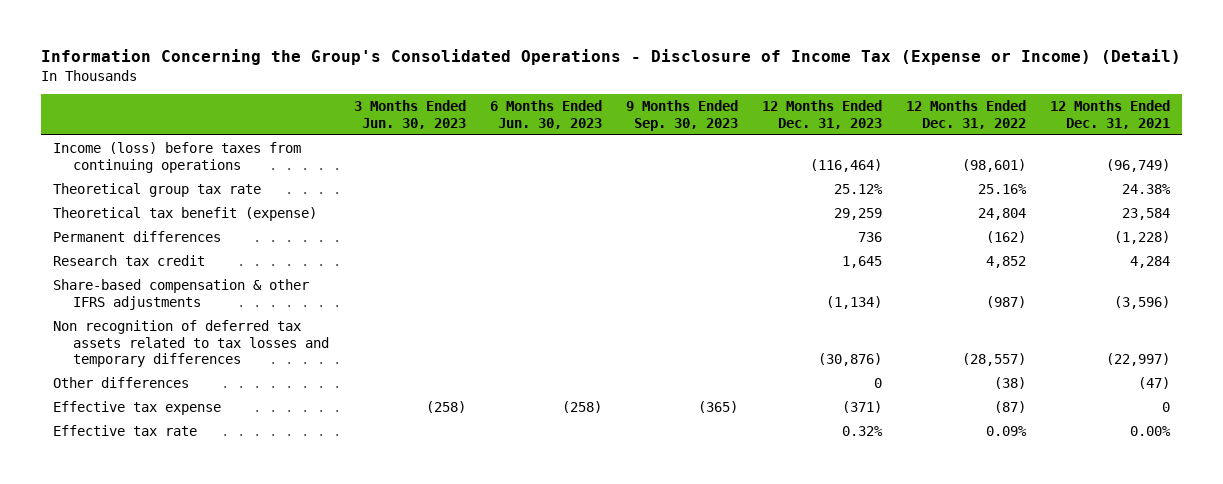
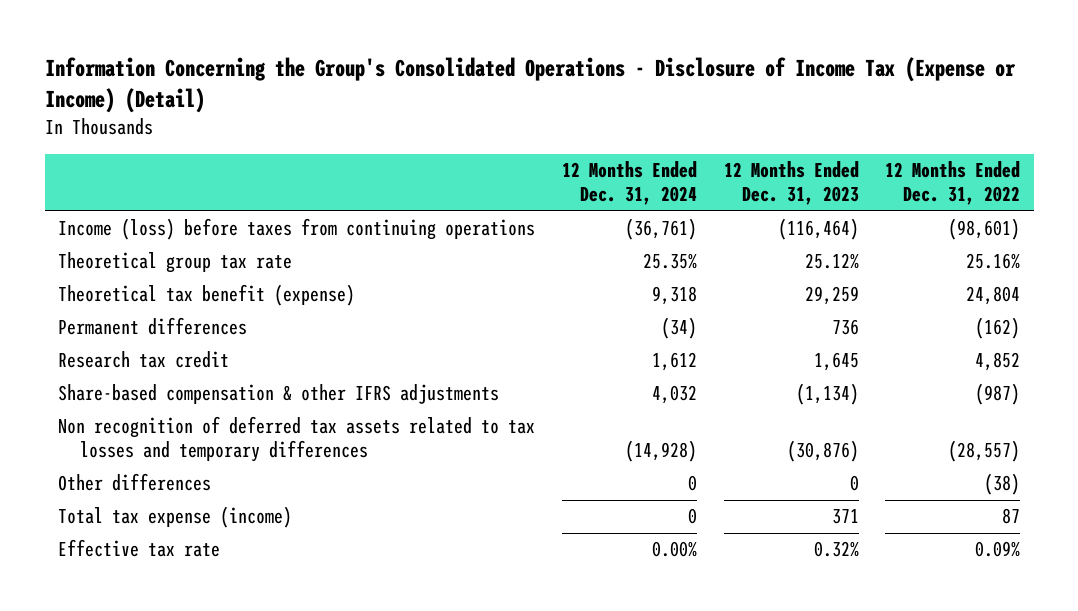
- | 3 Months Ended Jun. 30, 2023 | 6 Months Ended Jun. 30, 2023 | 9 Months Ended Sep. 30, 2023 | 12 Months Ended Dec. 31, 2023 | 12 Months Ended Dec. 31, 2022 | 12 Months Ended Dec. 31, 2021
+ | 12 Months Ended Dec. 31, 2024 | 12 Months Ended Dec. 31, 2023 | 12 Months Ended Dec. 31, 2022
- Effective tax expense | (258) | (258) | (365) | (371) | (87) | 0
+ Total tax expense (income) | 0 | 371 | 87

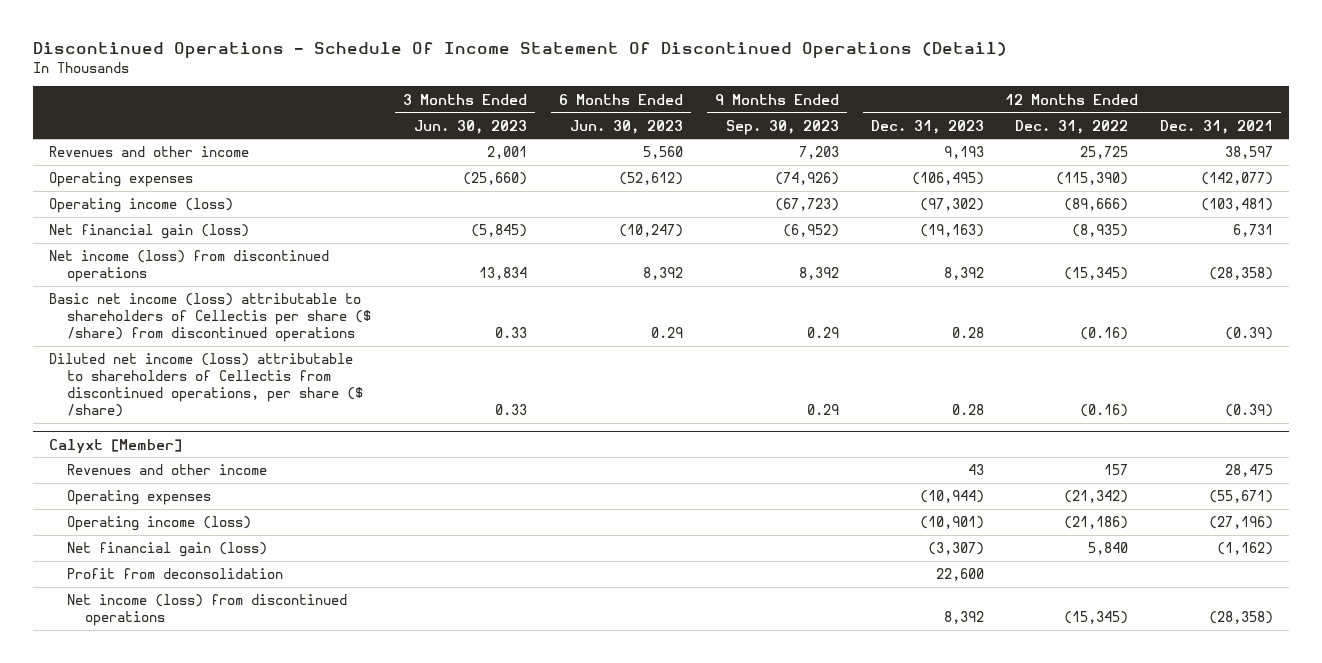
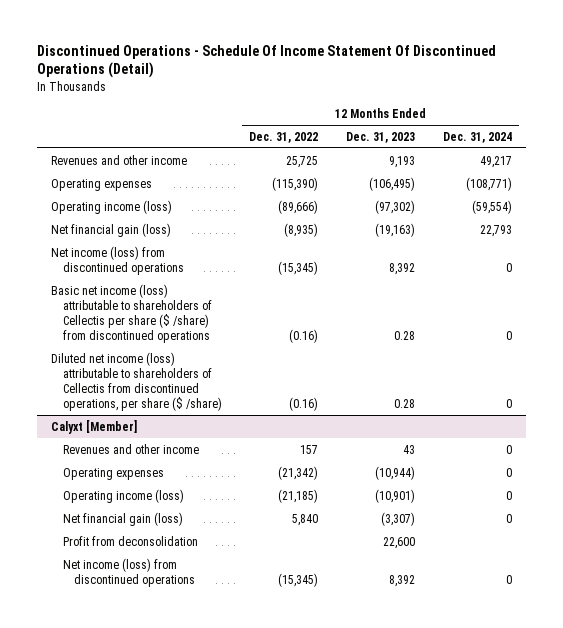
- | 3 Months Ended Jun. 30, 2023 | 6 Months Ended Jun. 30, 2023 | 9 Months Ended Sep. 30, 2023 | 12 Months Ended Dec. 31, 2023 | 12 Months Ended Dec. 31, 2022 | 12 Months Ended Dec. 31, 2021
+ | 12 Months Ended Dec. 31, 2022 | 12 Months Ended Dec. 31, 2023 | 12 Months Ended Dec. 31, 2024
@ Calyxt [Member]
- Operating income (loss) | | | | (10,901) | (21,186) | (27,196)
+ Operating income (loss) | (21,185) | (10,901) | 0

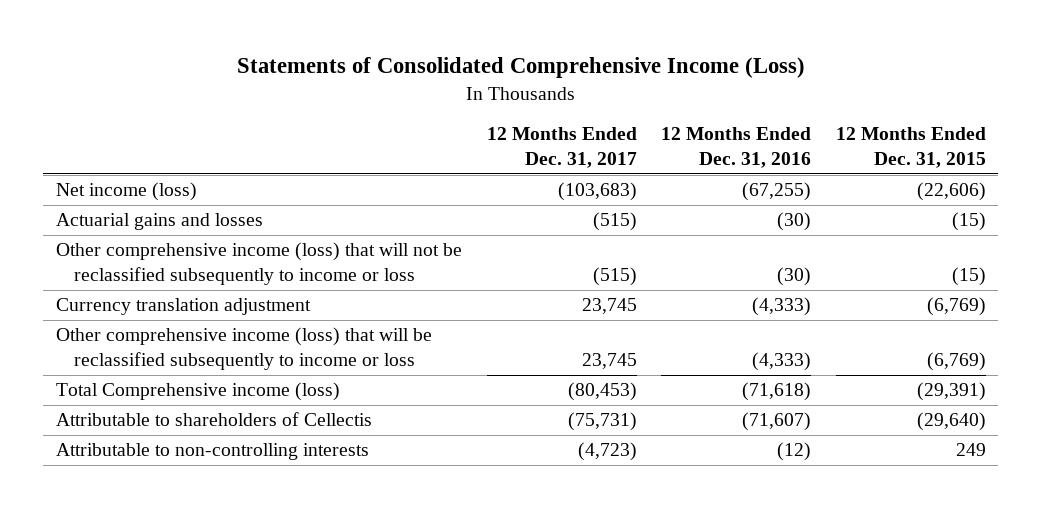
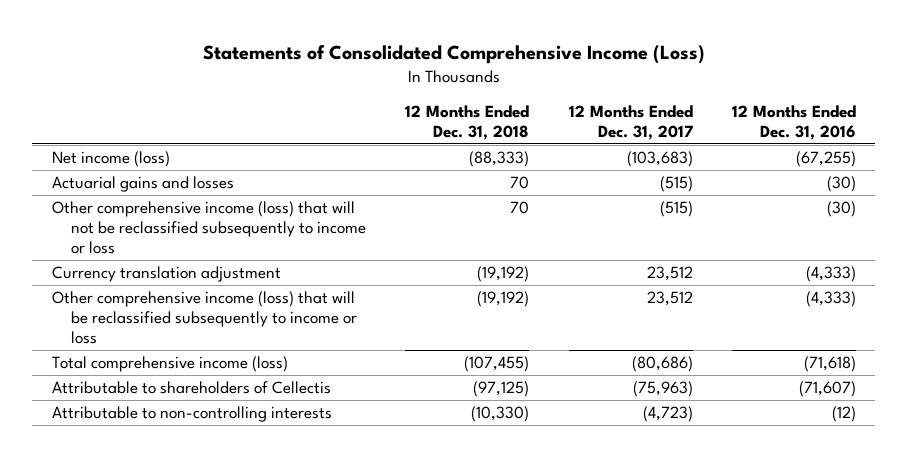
- | 12 Months Ended Dec. 31, 2017 | 12 Months Ended Dec. 31, 2016 | 12 Months Ended Dec. 31, 2015
+ | 12 Months Ended Dec. 31, 2018 | 12 Months Ended Dec. 31, 2017 | 12 Months Ended Dec. 31, 2016
- Currency translation adjustment | 23,745 | (4,333) | (6,769)
- Other comprehensive income (loss) that will be reclassified subsequently to income or loss | 23,745 | (4,333) | (6,769)
- Total Comprehensive income (loss) | (80,453) | (71,618) | (29,391)
- Attributable to shareholders of Cellectis | (75,731) | (71,607) | (29,640)
+ Currency translation adjustment | (19,192) | 23,512 | (4,333)
+ Other comprehensive income (loss) that will be reclassified subsequently to income or loss | (19,192) | 23,512 | (4,333)
+ Total comprehensive income (loss) | (107,455) | (80,686) | (71,618)
+ Attributable to shareholders of Cellectis | (97,125) | (75,963) | (71,607)

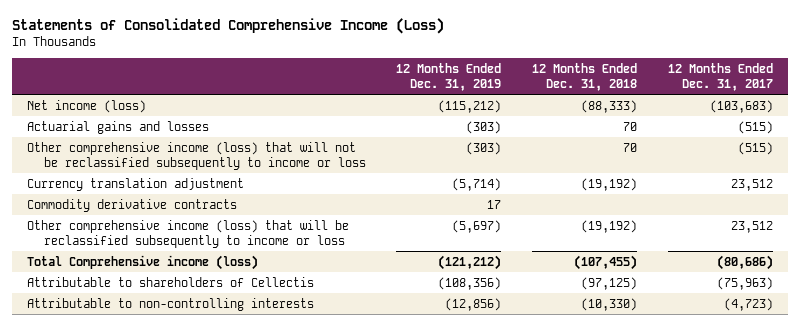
- | 12 Months Ended Dec. 31, 2018 | 12 Months Ended Dec. 31, 2017 | 12 Months Ended Dec. 31, 2016
+ | 12 Months Ended Dec. 31, 2019 | 12 Months Ended Dec. 31, 2018 | 12 Months Ended Dec. 31, 2017
+ Commodity derivative contracts | 17 | |
- Total comprehensive income (loss) | (107,455) | (80,686) | (71,618)
+ Total Comprehensive income (loss) | (121,212) | (107,455) | (80,686)

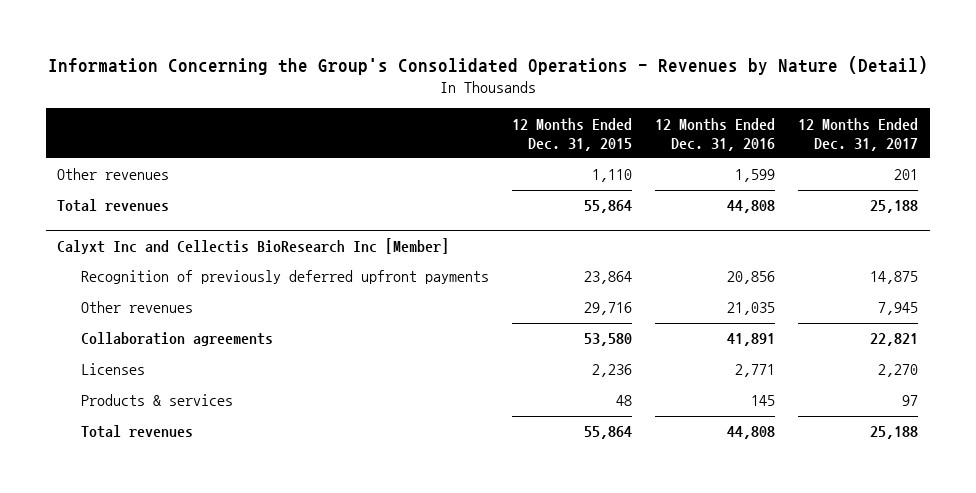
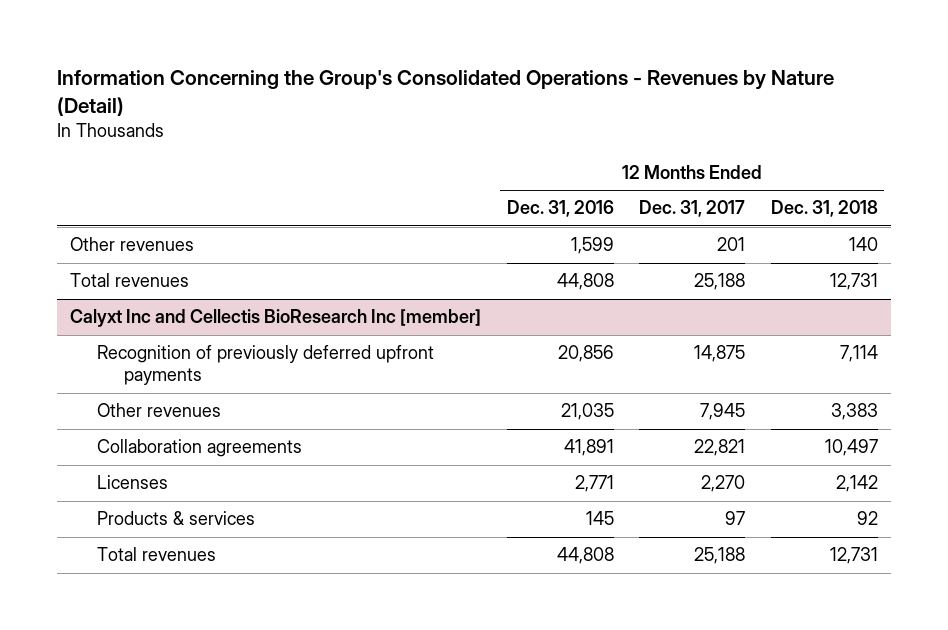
- | 12 Months Ended Dec. 31, 2015 | 12 Months Ended Dec. 31, 2016 | 12 Months Ended Dec. 31, 2017
+ | 12 Months Ended Dec. 31, 2016 | 12 Months Ended Dec. 31, 2017 | 12 Months Ended Dec. 31, 2018
- Calyxt Inc and Cellectis BioResearch Inc [Member]
+ Calyxt Inc and Cellectis BioResearch Inc [member]

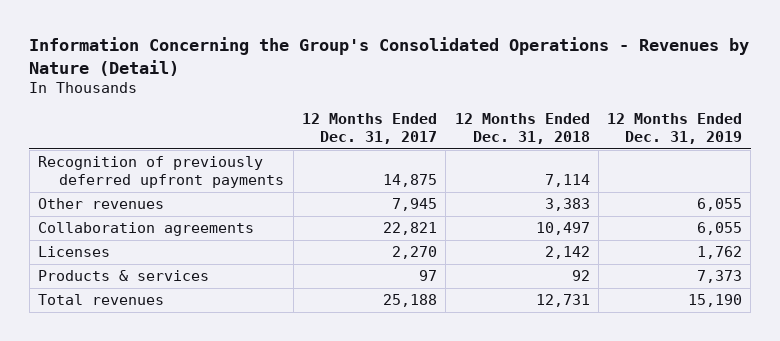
- | 12 Months Ended Dec. 31, 2016 | 12 Months Ended Dec. 31, 2017 | 12 Months Ended Dec. 31, 2018
+ | 12 Months Ended Dec. 31, 2017 | 12 Months Ended Dec. 31, 2018 | 12 Months Ended Dec. 31, 2019
- Other revenues | 1,599 | 201 | 140
- Total revenues | 44,808 | 25,188 | 12,731
- Calyxt Inc and Cellectis BioResearch Inc [member]

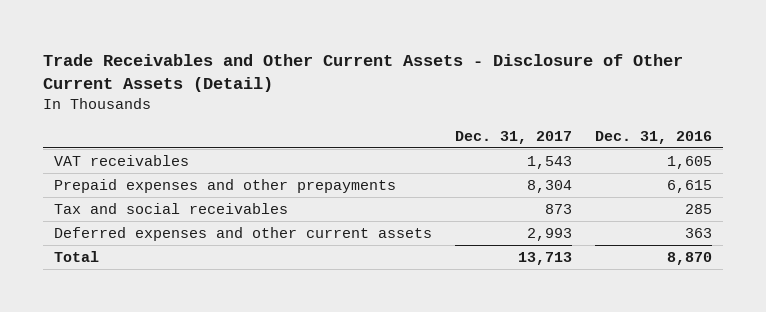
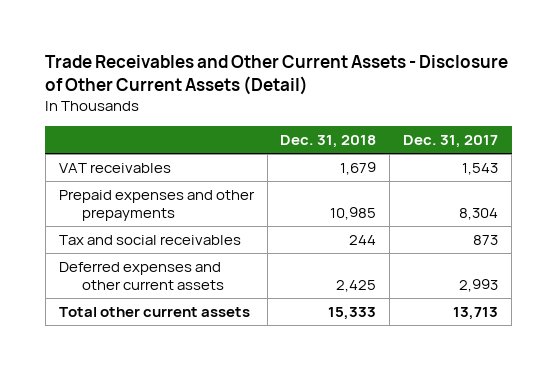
- | Dec. 31, 2017 | Dec. 31, 2016
+ | Dec. 31, 2018 | Dec. 31, 2017
- Total | 13,713 | 8,870
+ Total other current assets | 15,333 | 13,713

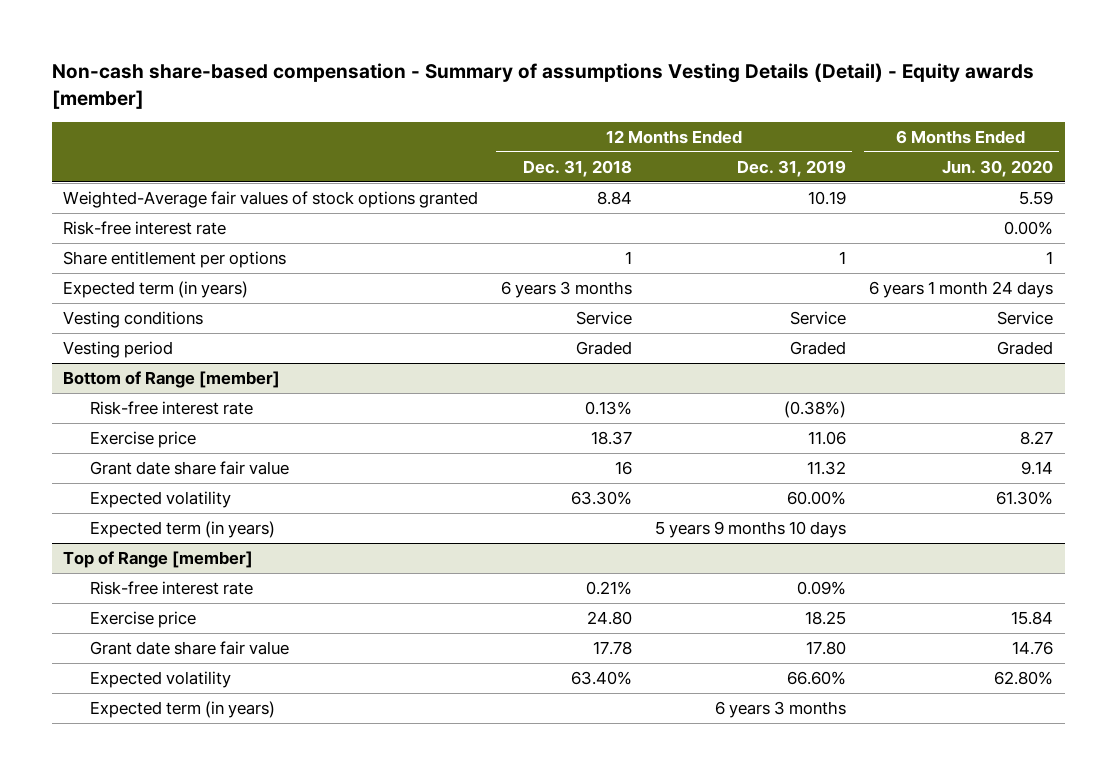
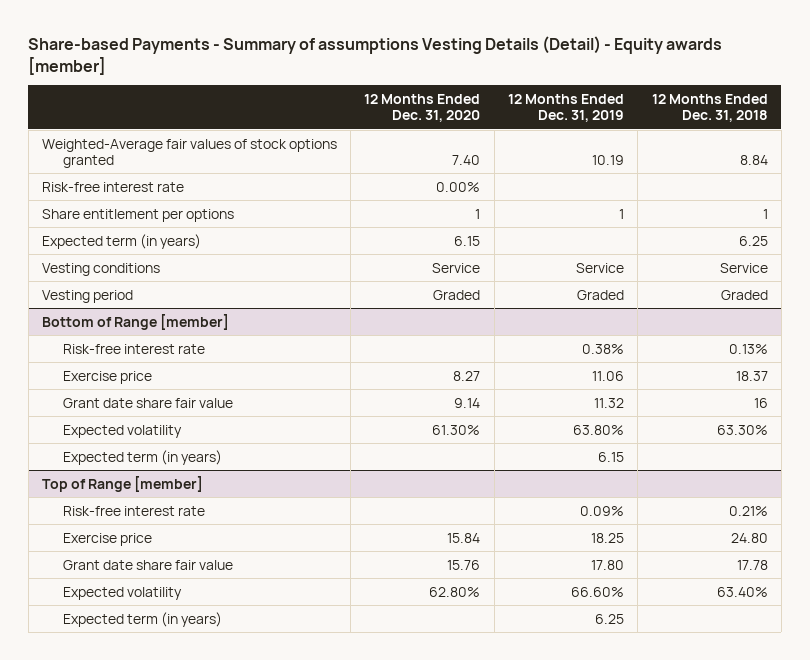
- Non-cash share-based compensation - Summary of assumptions Vesting Details (Detail) - Equity awards [member]
+ Share-based Payments - Summary of assumptions Vesting Details (Detail) - Equity awards [member]
- | 12 Months Ended Dec. 31, 2018 | 12 Months Ended Dec. 31, 2019 | 6 Months Ended Jun. 30, 2020
+ | 12 Months Ended Dec. 31, 2020 | 12 Months Ended Dec. 31, 2019 | 12 Months Ended Dec. 31, 2018
- Expected term (in years) | 6 years 3 months | | 6 years 1 month 24 days
+ Expected term (in years) | 6.15 | | 6.25
@ Bottom of Range [member]
- Risk-free interest rate | 0.13% | (0.38%) |
+ Risk-free interest rate | | 0.38% | 0.13%
- Expected volatility | 63.30% | 60.00% | 61.30%
- Expected term (in years) | | 5 years 9 months 10 days |
+ Expected volatility | 61.30% | 63.80% | 63.30%
+ Expected term (in years) | | 6.15 |
@ Top of Range [member]
- Expected term (in years) | | 6 years 3 months |
+ Expected term (in years) | | 6.25 |

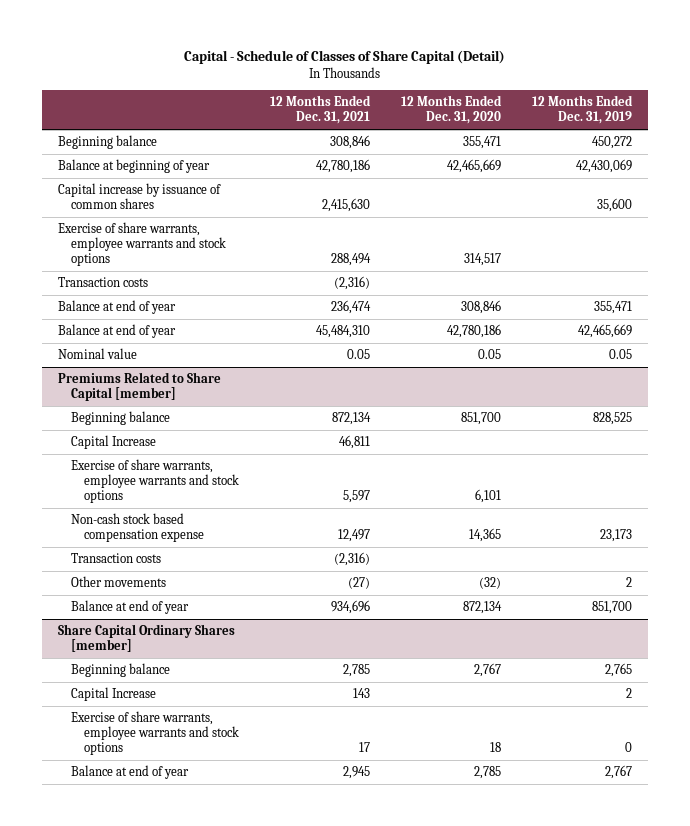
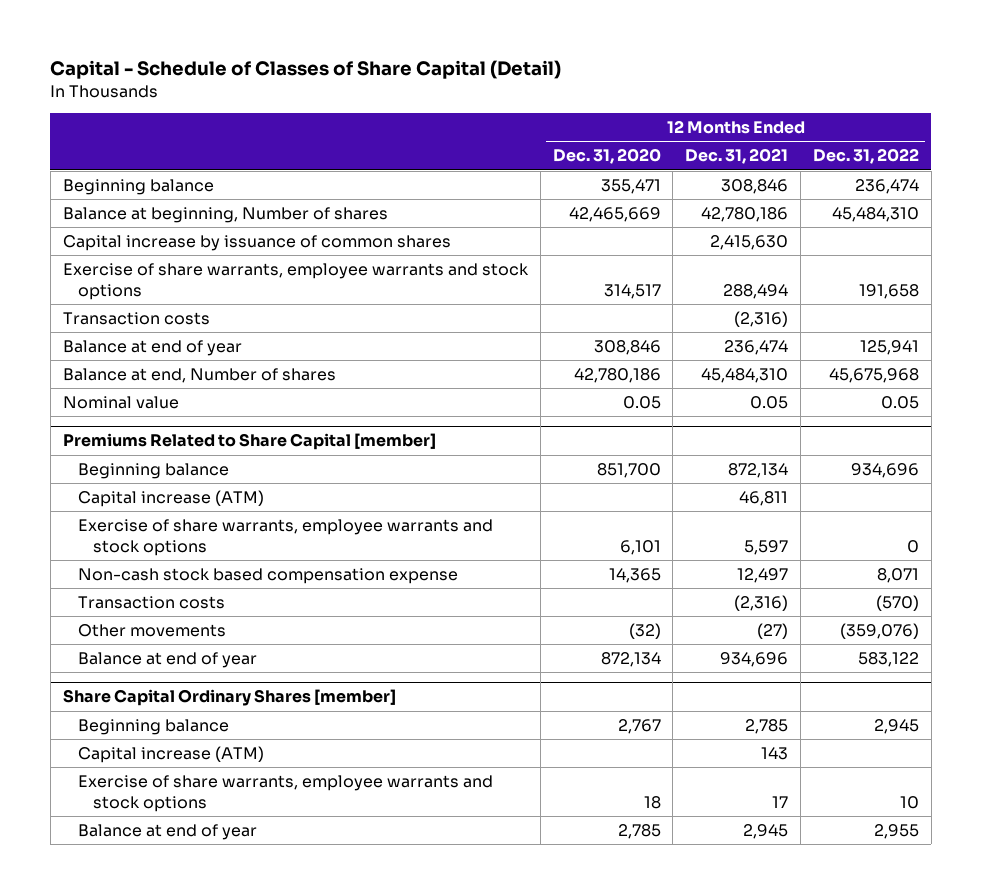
- | 12 Months Ended Dec. 31, 2021 | 12 Months Ended Dec. 31, 2020 | 12 Months Ended Dec. 31, 2019
+ | 12 Months Ended Dec. 31, 2020 | 12 Months Ended Dec. 31, 2021 | 12 Months Ended Dec. 31, 2022
- Balance at beginning of year | 42,780,186 | 42,465,669 | 42,430,069
+ Balance at beginning, Number of shares | 42,465,669 | 42,780,186 | 45,484,310
- Balance at end of year | 45,484,310 | 42,780,186 | 42,465,669
+ Balance at end, Number of shares | 42,780,186 | 45,484,310 | 45,675,968
@ Premiums Related to Share Capital [member]
- Capital Increase | 46,811 | |
+ Capital increase (ATM) | | 46,811 |
@ Share Capital Ordinary Shares [member]
- Capital Increase | 143 | | 2
+ Capital increase (ATM) | | 143 |

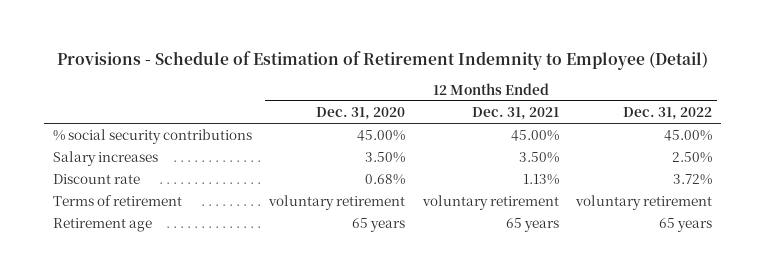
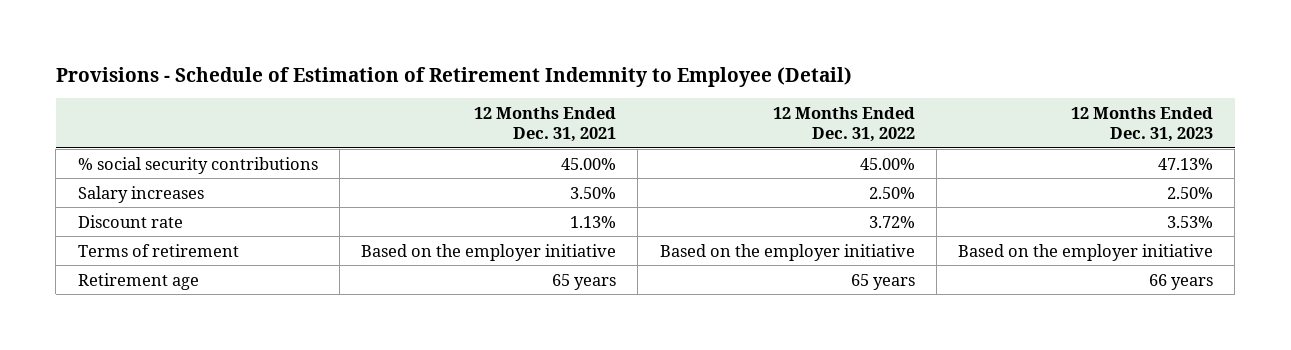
- | 12 Months Ended Dec. 31, 2020 | 12 Months Ended Dec. 31, 2021 | 12 Months Ended Dec. 31, 2022
+ | 12 Months Ended Dec. 31, 2021 | 12 Months Ended Dec. 31, 2022 | 12 Months Ended Dec. 31, 2023
- Terms of retirement | voluntary retirement | voluntary retirement | voluntary retirement
+ Terms of retirement | Based on the employer initiative | Based on the employer initiative | Based on the employer initiative

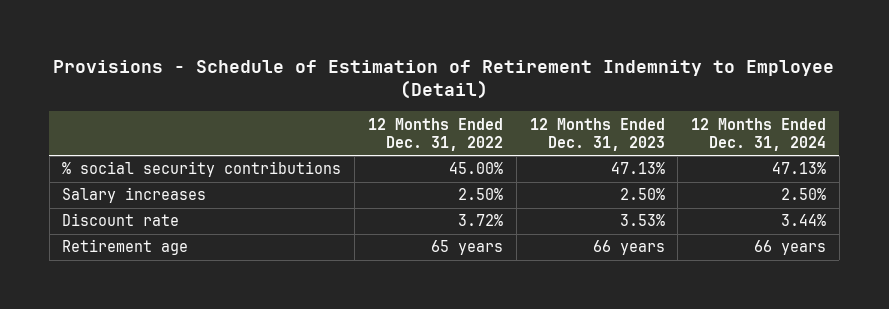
- | 12 Months Ended Dec. 31, 2021 | 12 Months Ended Dec. 31, 2022 | 12 Months Ended Dec. 31, 2023
+ | 12 Months Ended Dec. 31, 2022 | 12 Months Ended Dec. 31, 2023 | 12 Months Ended Dec. 31, 2024
- Terms of retirement | Based on the employer initiative | Based on the employer initiative | Based on the employer initiative

